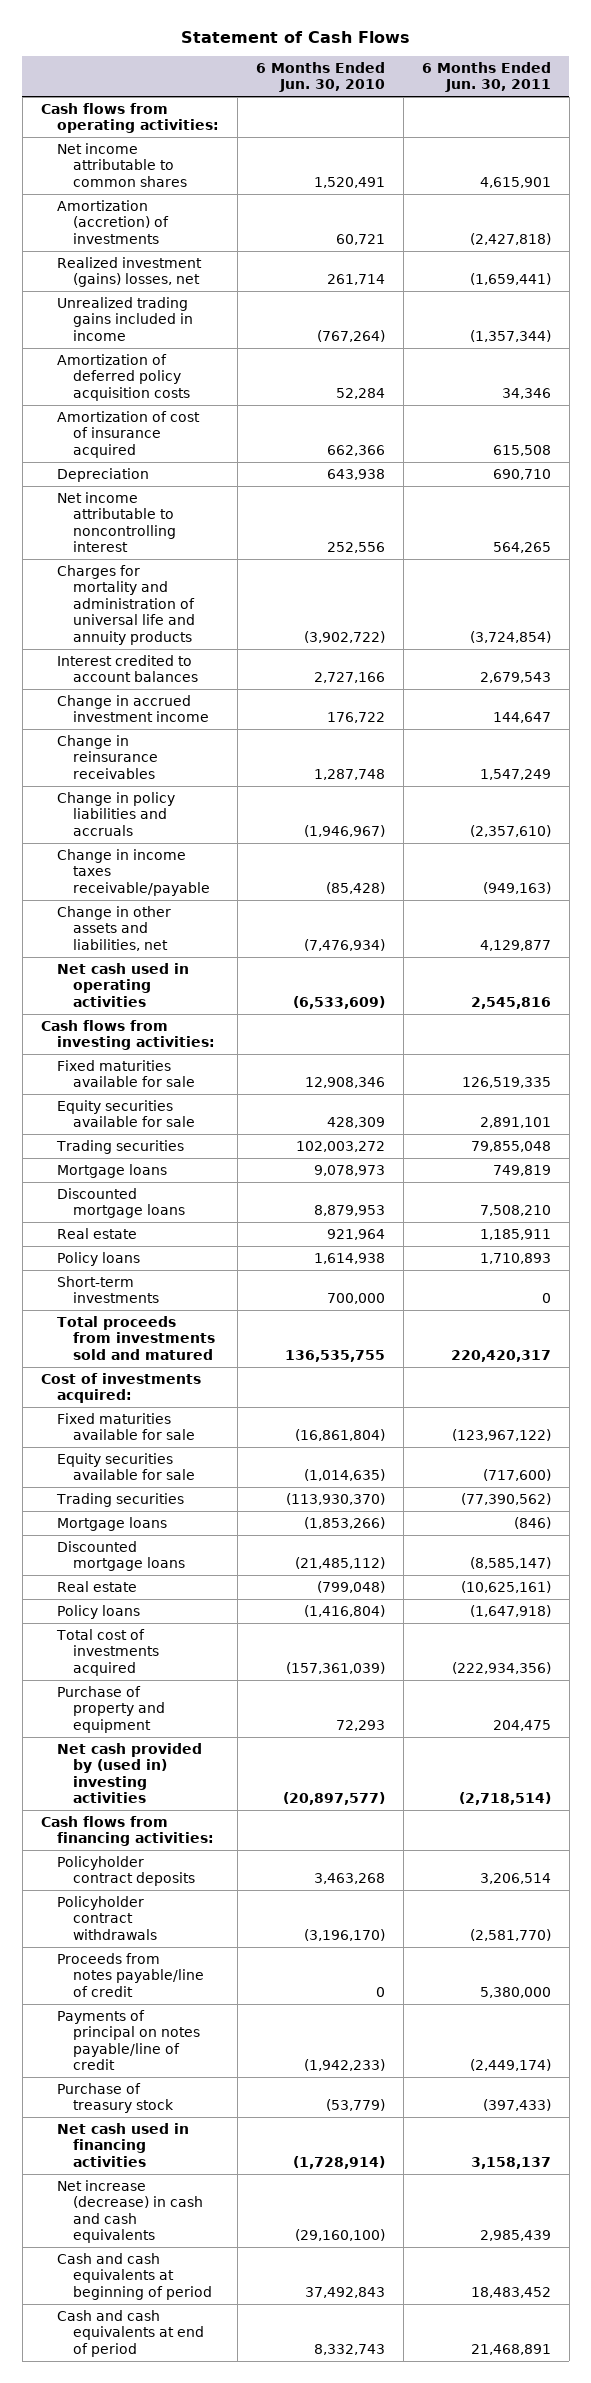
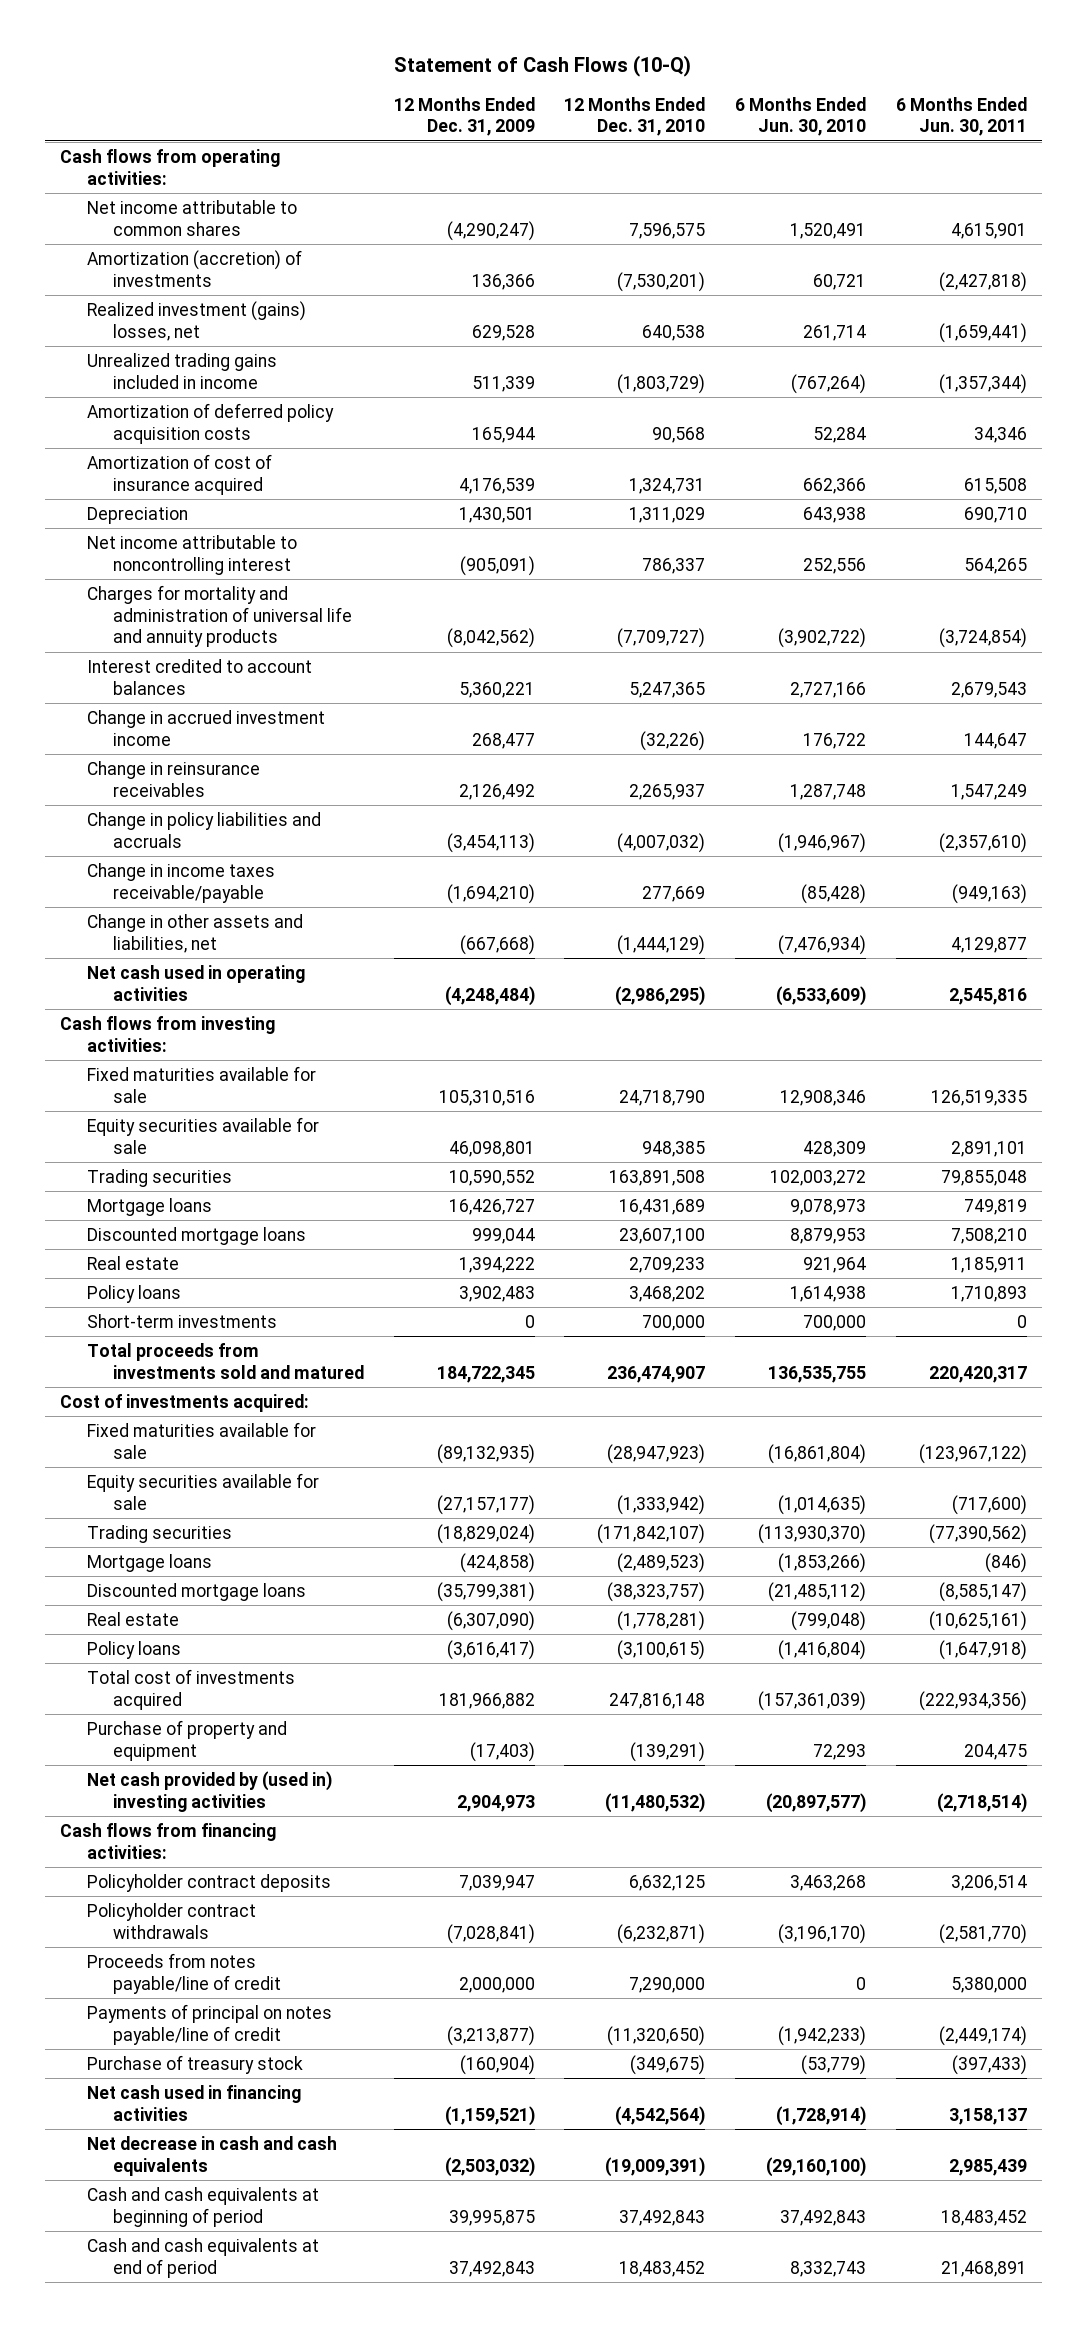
- Statement of Cash Flows
+ Statement of Cash Flows (10-Q)
- | 6 Months Ended Jun. 30, 2010 | 6 Months Ended Jun. 30, 2011
+ | 12 Months Ended Dec. 31, 2009 | 12 Months Ended Dec. 31, 2010 | 6 Months Ended Jun. 30, 2010 | 6 Months Ended Jun. 30, 2011
- Net increase (decrease) in cash and cash equivalents | (29,160,100) | 2,985,439
+ Net decrease in cash and cash equivalents | (2,503,032) | (19,009,391) | (29,160,100) | 2,985,439

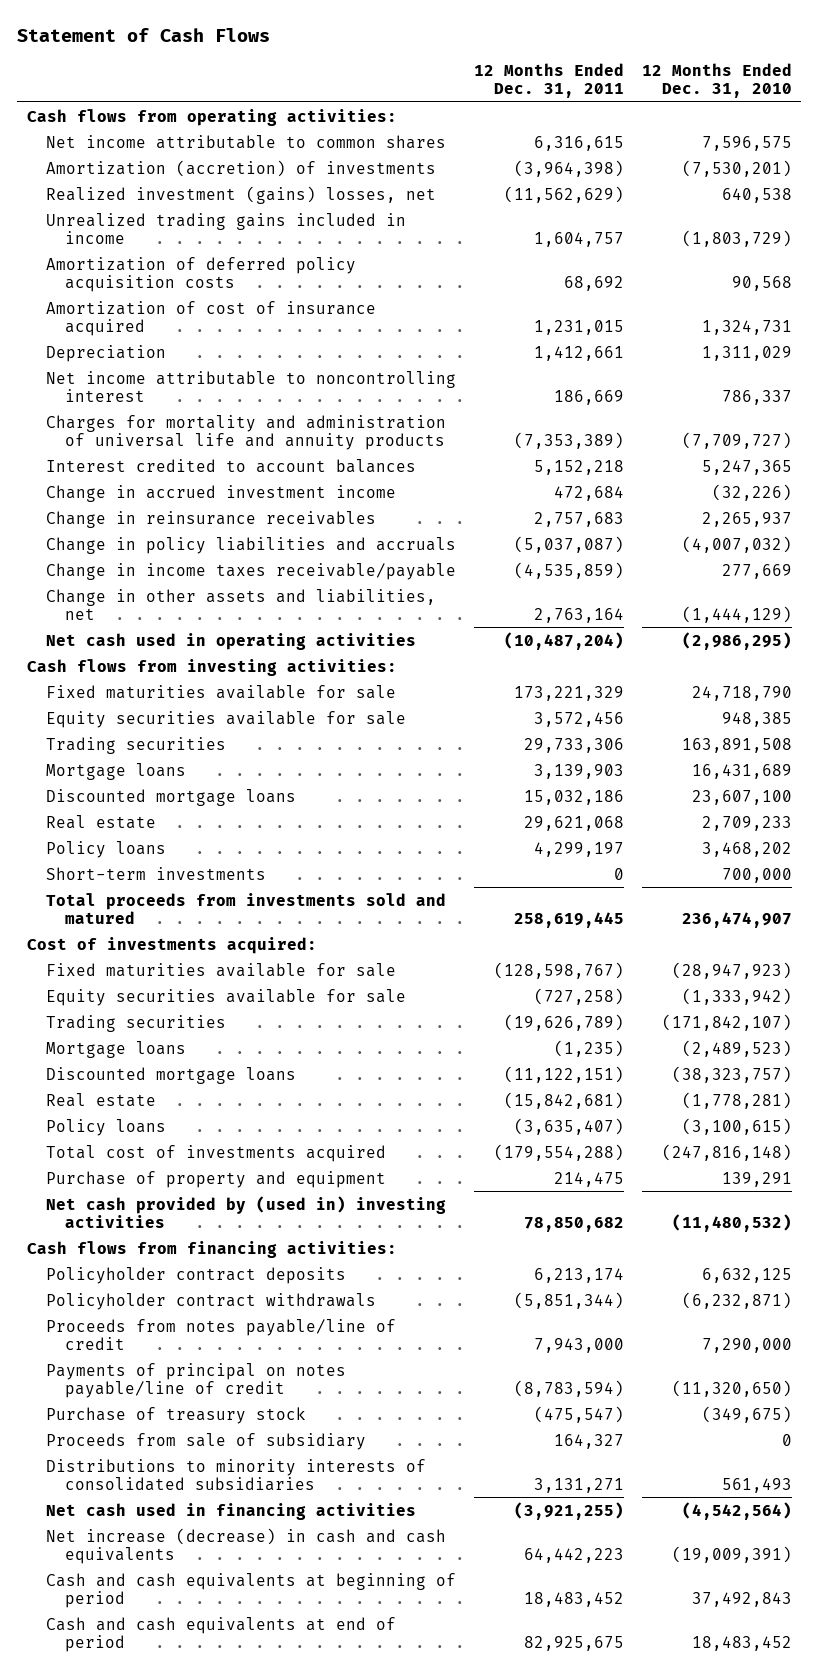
- Statement of Cash Flows (10-Q)
+ Statement of Cash Flows
- | 12 Months Ended Dec. 31, 2009 | 12 Months Ended Dec. 31, 2010 | 6 Months Ended Jun. 30, 2010 | 6 Months Ended Jun. 30, 2011
+ | 12 Months Ended Dec. 31, 2011 | 12 Months Ended Dec. 31, 2010
- Total cost of investments acquired | 181,966,882 | 247,816,148 | (157,361,039) | (222,934,356)
- Purchase of property and equipment | (17,403) | (139,291) | 72,293 | 204,475
+ Total cost of investments acquired | (179,554,288) | (247,816,148)
+ Purchase of property and equipment | 214,475 | 139,291
+ Proceeds from sale of subsidiary | 164,327 | 0
+ Distributions to minority interests of consolidated subsidiaries | 3,131,271 | 561,493
- Net decrease in cash and cash equivalents | (2,503,032) | (19,009,391) | (29,160,100) | 2,985,439
+ Net increase (decrease) in cash and cash equivalents | 64,442,223 | (19,009,391)

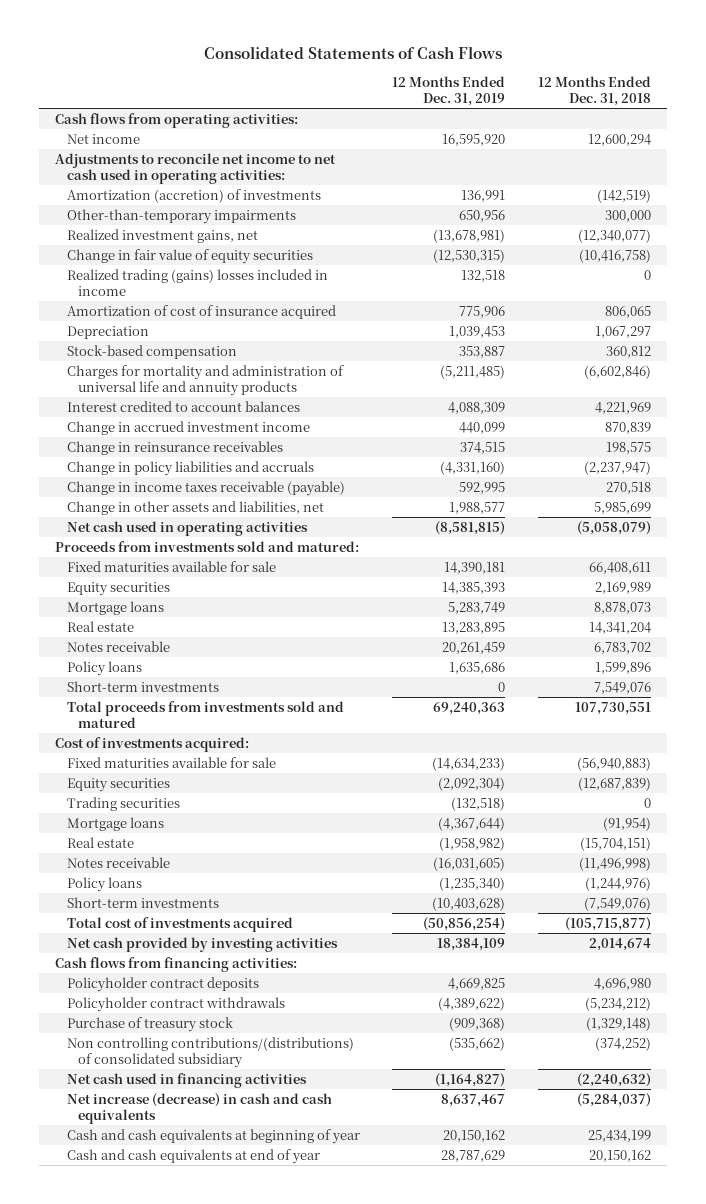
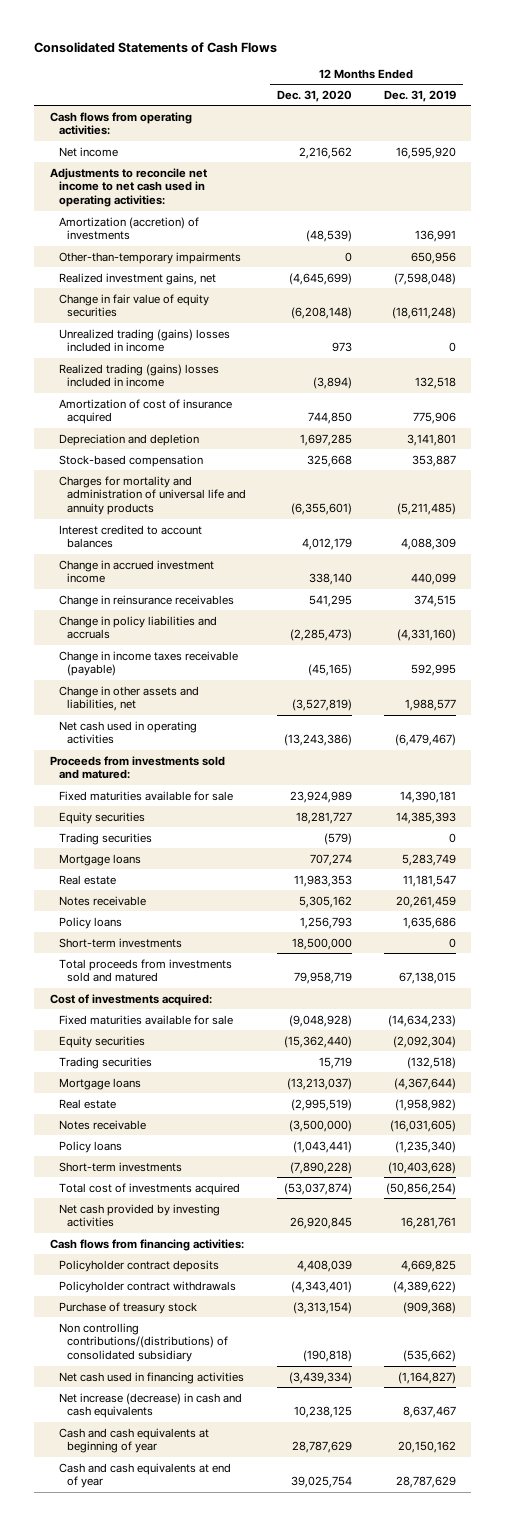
- | 12 Months Ended Dec. 31, 2019 | 12 Months Ended Dec. 31, 2018
+ | 12 Months Ended Dec. 31, 2020 | 12 Months Ended Dec. 31, 2019
- Realized investment gains, net | (13,678,981) | (12,340,077)
- Change in fair value of equity securities | (12,530,315) | (10,416,758)
+ Realized investment gains, net | (4,645,699) | (7,598,048)
+ Change in fair value of equity securities | (6,208,148) | (18,611,248)
+ Unrealized trading (gains) losses included in income | 973 | 0
- Depreciation | 1,039,453 | 1,067,297
+ Depreciation and depletion | 1,697,285 | 3,141,801
- Net cash used in operating activities | (8,581,815) | (5,058,079)
+ Net cash used in operating activities | (13,243,386) | (6,479,467)
+ Trading securities | (579) | 0
- Real estate | 13,283,895 | 14,341,204
+ Real estate | 11,983,353 | 11,181,547
- Total proceeds from investments sold and matured | 69,240,363 | 107,730,551
+ Total proceeds from investments sold and matured | 79,958,719 | 67,138,015
- Net cash provided by investing activities | 18,384,109 | 2,014,674
+ Net cash provided by investing activities | 26,920,845 | 16,281,761

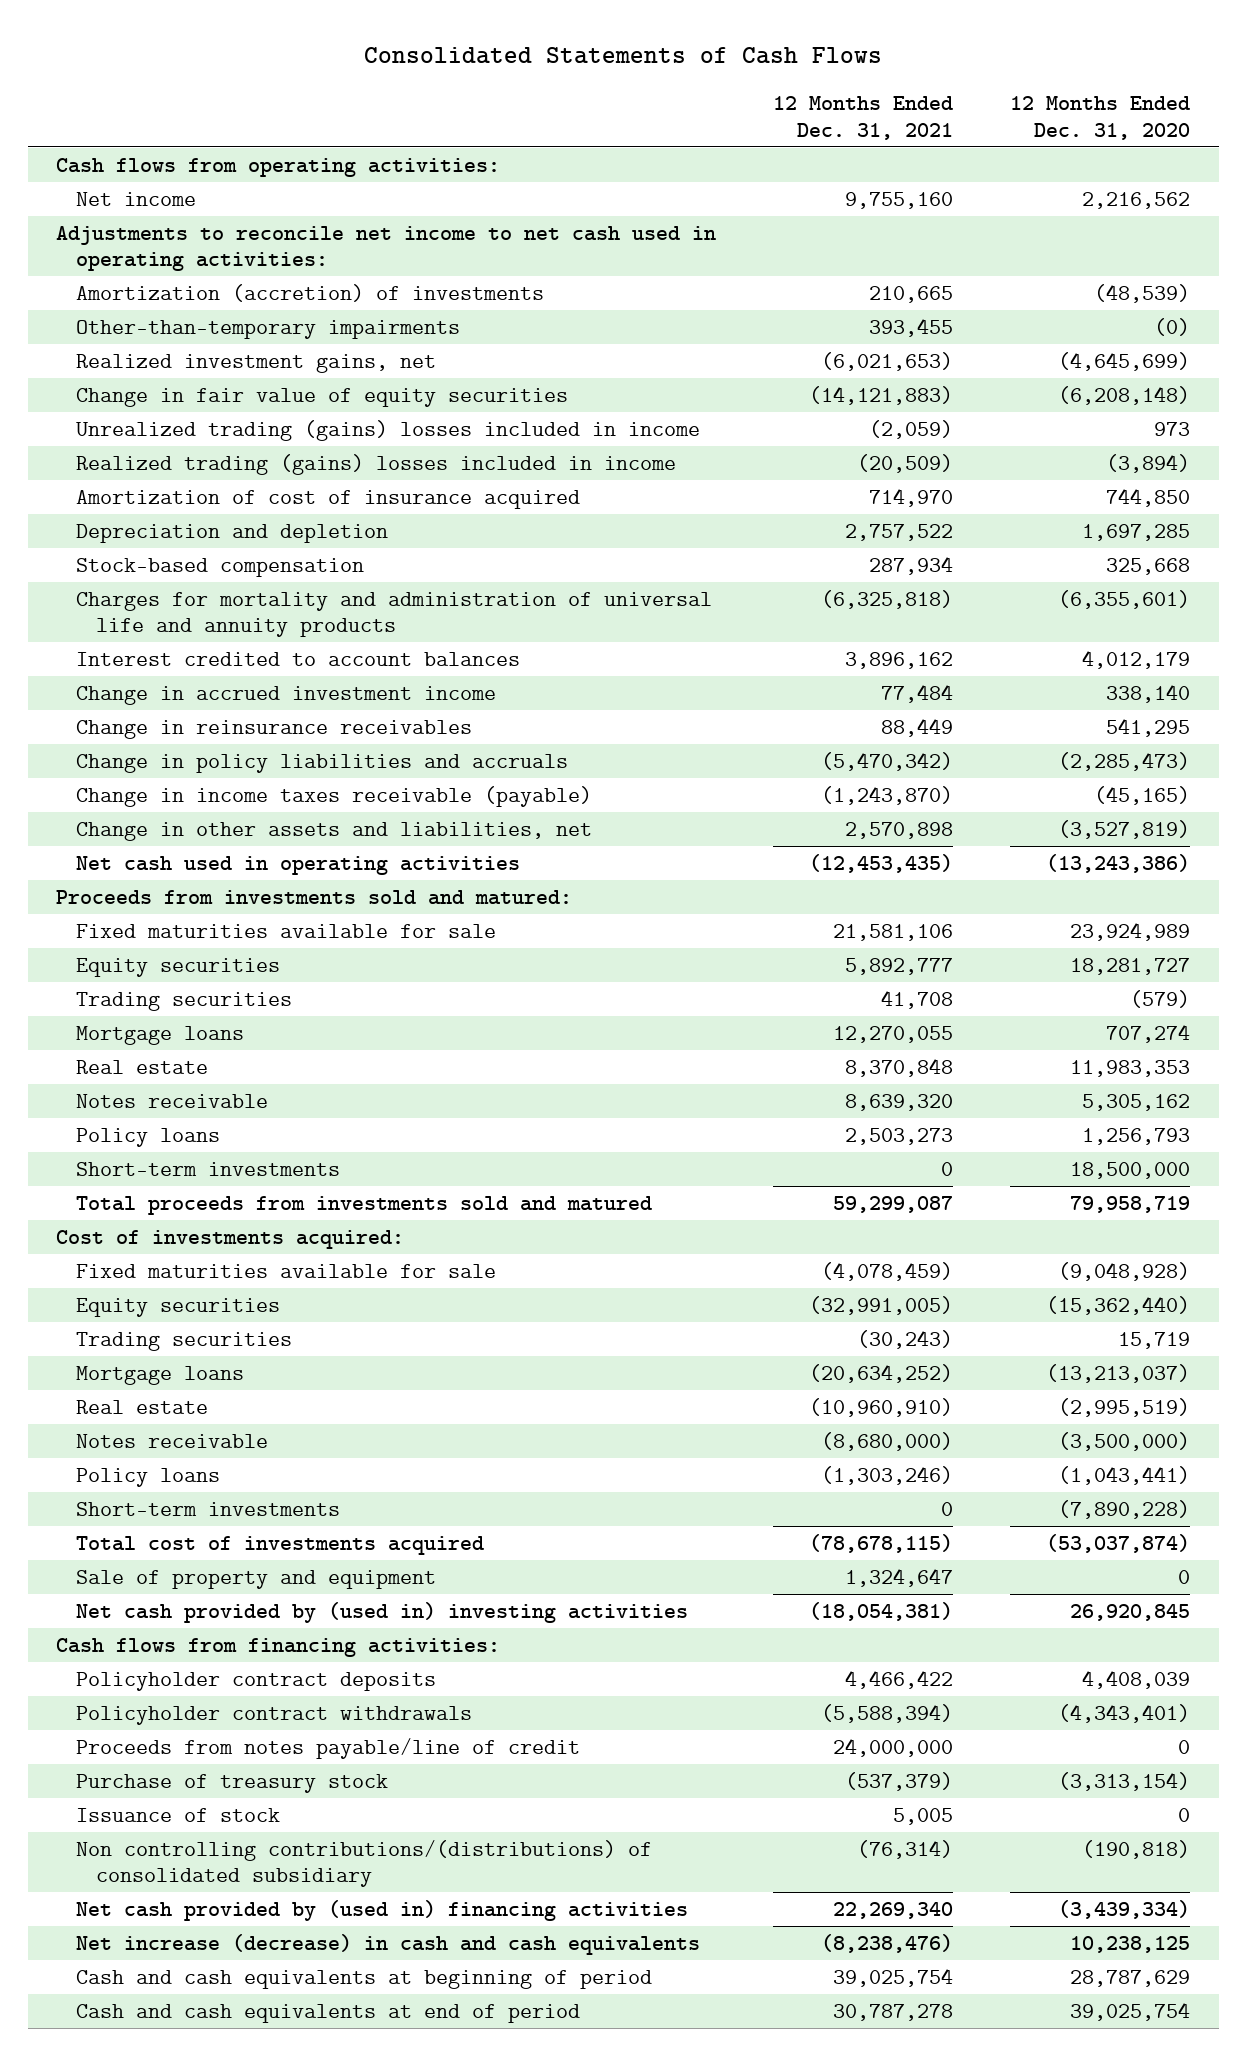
- | 12 Months Ended Dec. 31, 2020 | 12 Months Ended Dec. 31, 2019
+ | 12 Months Ended Dec. 31, 2021 | 12 Months Ended Dec. 31, 2020
- Other-than-temporary impairments | 0 | 650,956
+ Other-than-temporary impairments | 393,455 | (0)
- Net cash provided by investing activities | 26,920,845 | 16,281,761
+ Sale of property and equipment | 1,324,647 | 0
+ Net cash provided by (used in) investing activities | (18,054,381) | 26,920,845
+ Proceeds from notes payable/line of credit | 24,000,000 | 0
+ Issuance of stock | 5,005 | 0
- Net cash used in financing activities | (3,439,334) | (1,164,827)
+ Net cash provided by (used in) financing activities | 22,269,340 | (3,439,334)
- Cash and cash equivalents at beginning of year | 28,787,629 | 20,150,162
- Cash and cash equivalents at end of year | 39,025,754 | 28,787,629
+ Cash and cash equivalents at beginning of period | 39,025,754 | 28,787,629
+ Cash and cash equivalents at end of period | 30,787,278 | 39,025,754

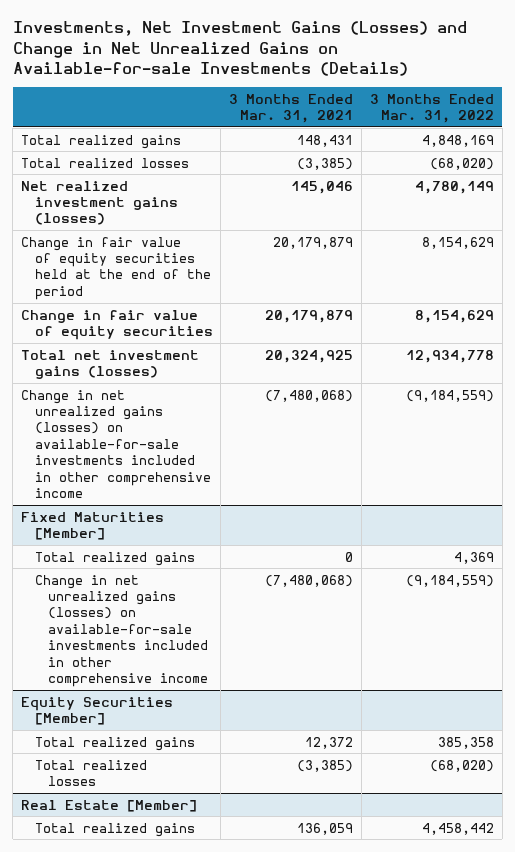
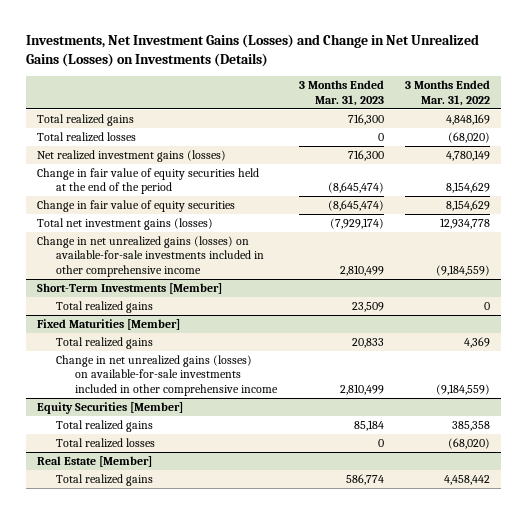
- Investments, Net Investment Gains (Losses) and Change in Net Unrealized Gains on Available-for-sale Investments (Details)
+ Investments, Net Investment Gains (Losses) and Change in Net Unrealized Gains (Losses) on Investments (Details)
- | 3 Months Ended Mar. 31, 2021 | 3 Months Ended Mar. 31, 2022
+ | 3 Months Ended Mar. 31, 2023 | 3 Months Ended Mar. 31, 2022
+ Short-Term Investments [Member]
+ Total realized gains | 23,509 | 0

